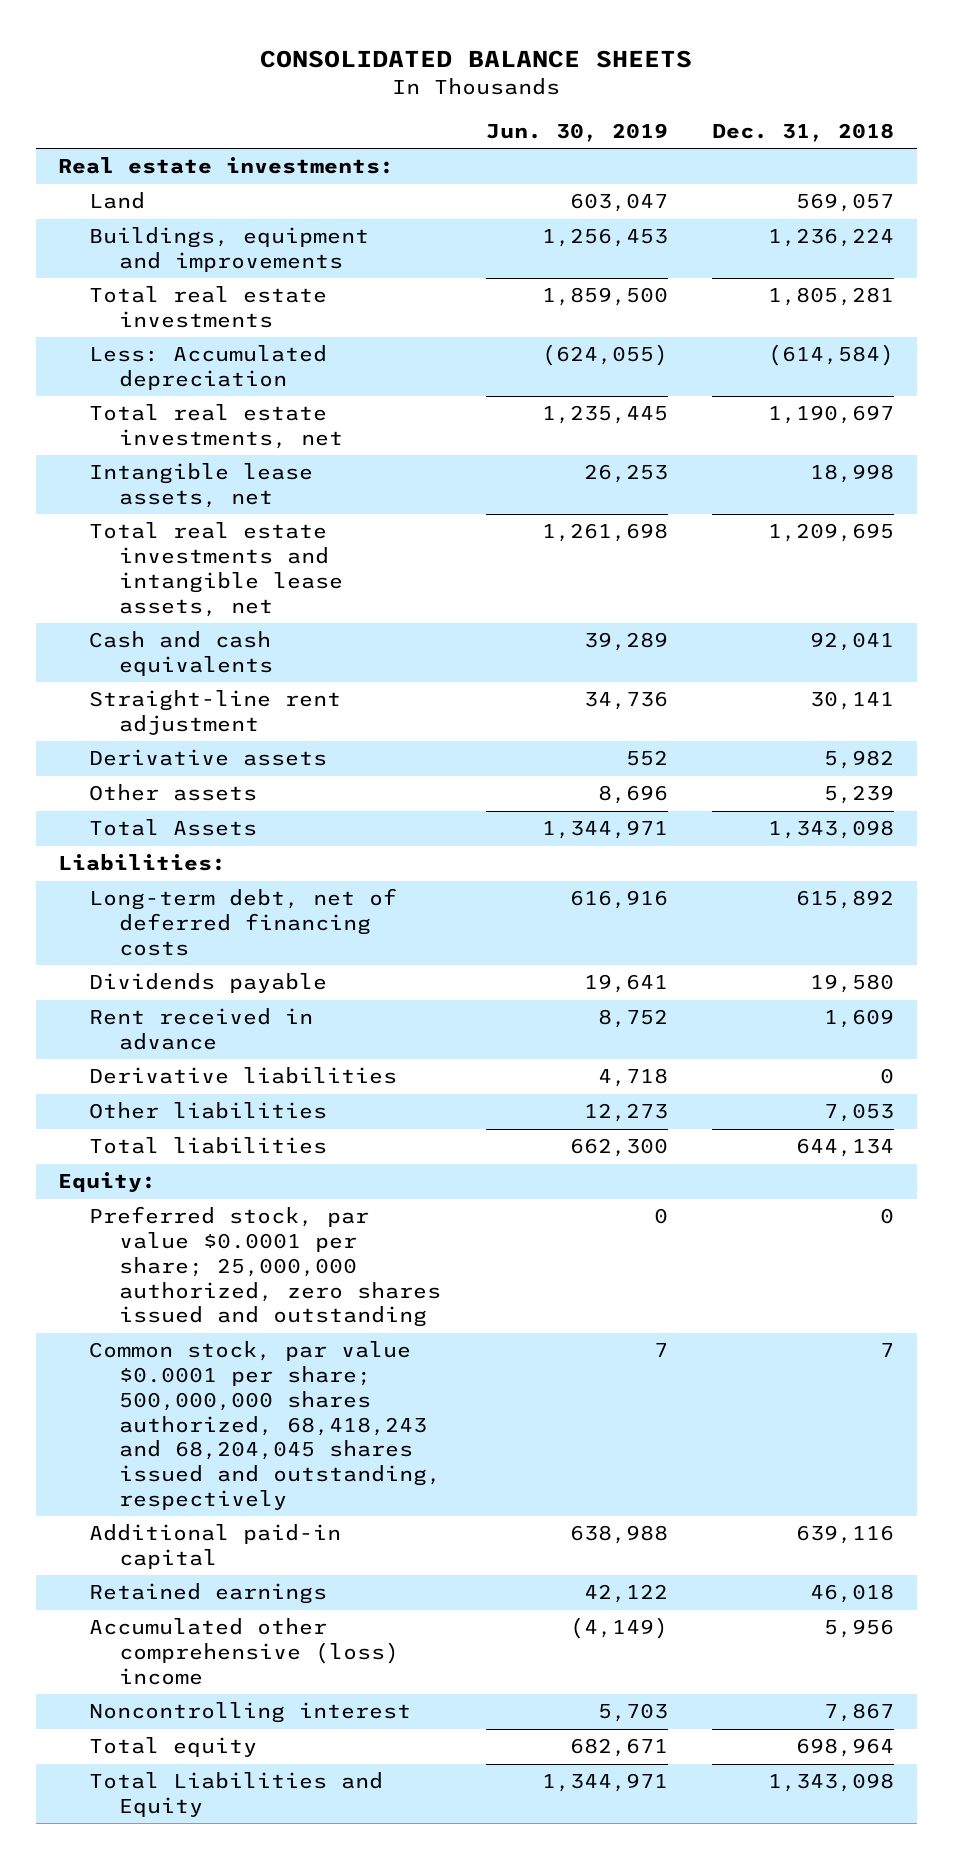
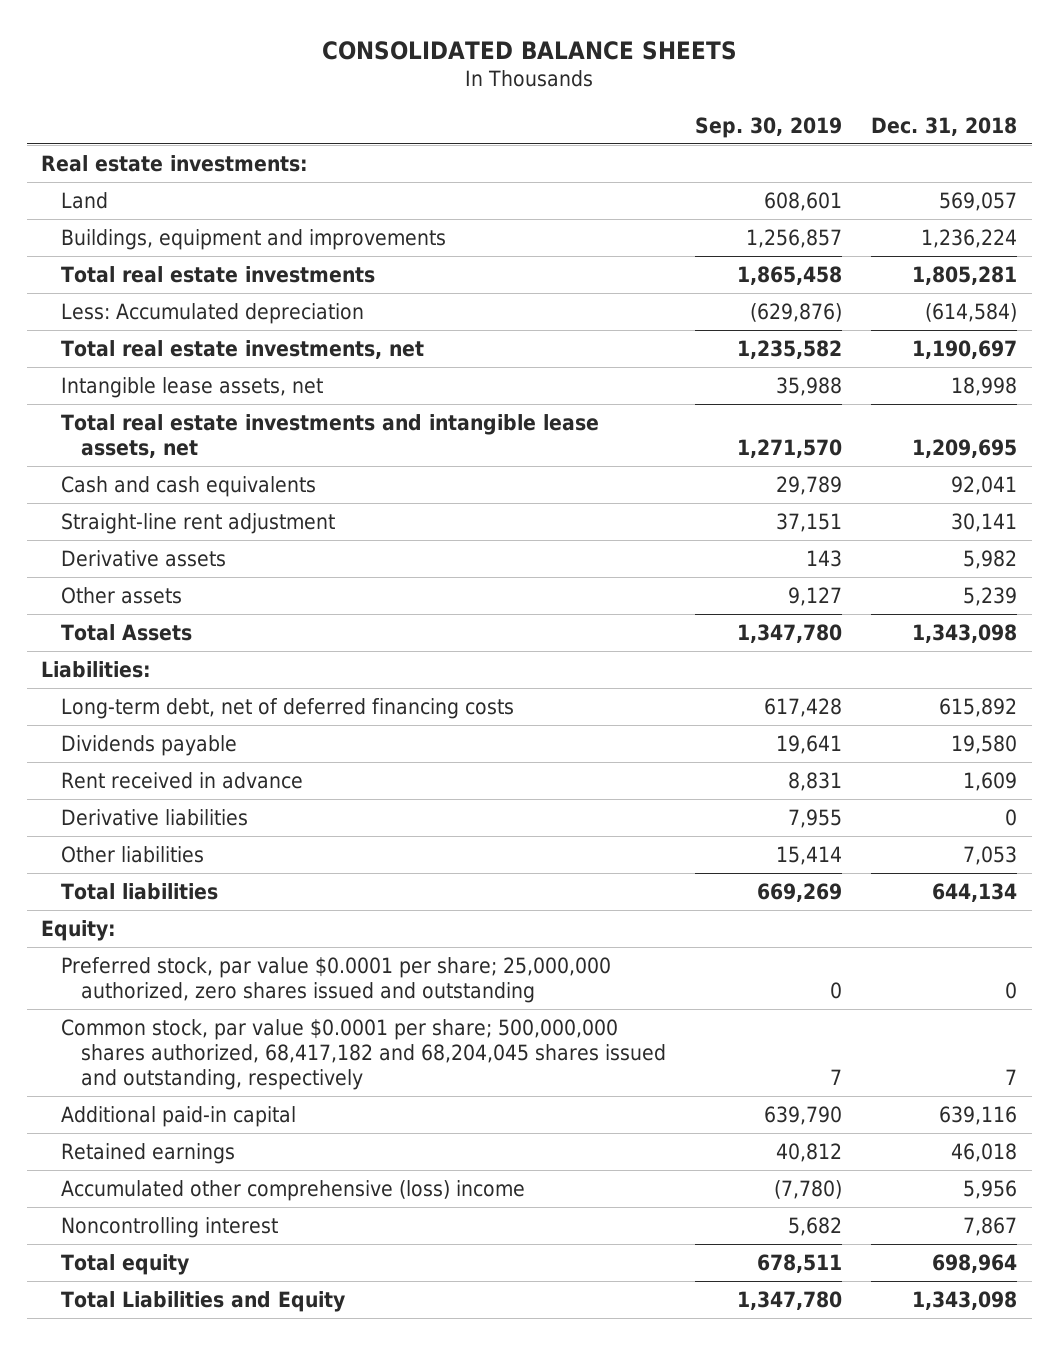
- | Jun. 30, 2019 | Dec. 31, 2018
+ | Sep. 30, 2019 | Dec. 31, 2018
- Common stock, par value $0.0001 per share; 500,000,000 shares authorized, 68,418,243 and 68,204,045 shares issued and outstanding, respectively | 7 | 7
+ Common stock, par value $0.0001 per share; 500,000,000 shares authorized, 68,417,182 and 68,204,045 shares issued and outstanding, respectively | 7 | 7

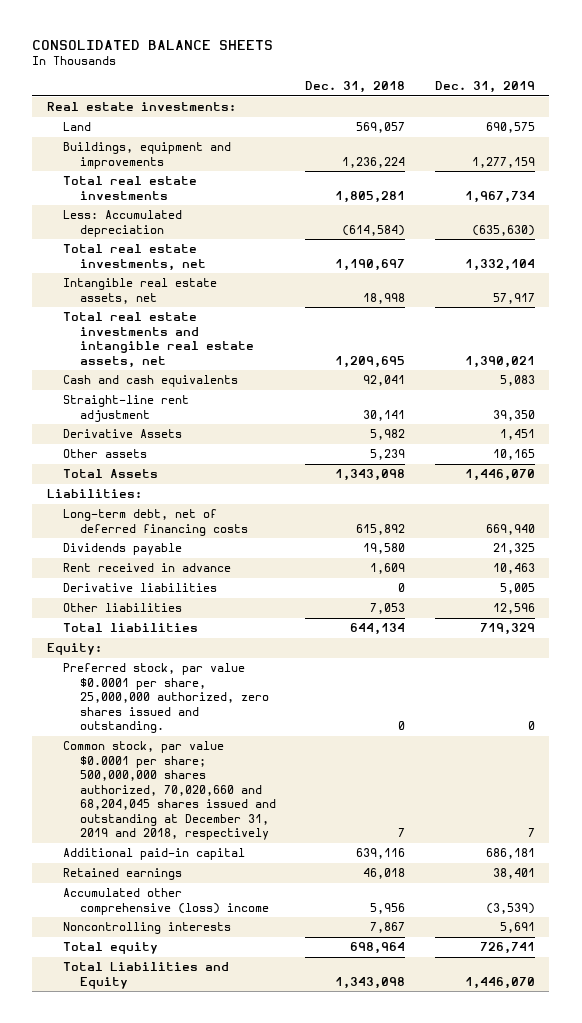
- | Sep. 30, 2019 | Dec. 31, 2018
+ | Dec. 31, 2018 | Dec. 31, 2019
- Intangible lease assets, net | 35,988 | 18,998
- Total real estate investments and intangible lease assets, net | 1,271,570 | 1,209,695
+ Intangible real estate assets, net | 18,998 | 57,917
+ Total real estate investments and intangible real estate assets, net | 1,209,695 | 1,390,021
- Derivative assets | 143 | 5,982
+ Derivative Assets | 5,982 | 1,451
- Preferred stock, par value $0.0001 per share; 25,000,000 authorized, zero shares issued and outstanding | 0 | 0
- Common stock, par value $0.0001 per share; 500,000,000 shares authorized, 68,417,182 and 68,204,045 shares issued and outstanding, respectively | 7 | 7
+ Preferred stock, par value $0.0001 per share, 25,000,000 authorized, zero shares issued and outstanding. | 0 | 0
+ Common stock, par value $0.0001 per share; 500,000,000 shares authorized, 70,020,660 and 68,204,045 shares issued and outstanding at December 31, 2019 and 2018, respectively | 7 | 7
- Noncontrolling interest | 5,682 | 7,867
+ Noncontrolling interests | 7,867 | 5,691

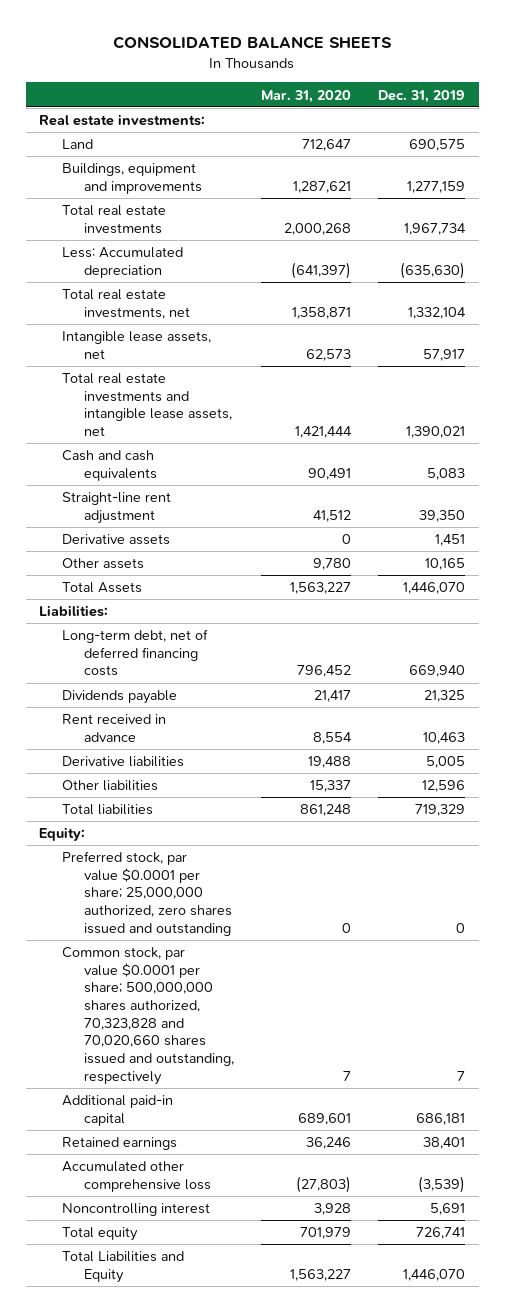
- | Dec. 31, 2018 | Dec. 31, 2019
+ | Mar. 31, 2020 | Dec. 31, 2019
- Intangible real estate assets, net | 18,998 | 57,917
- Total real estate investments and intangible real estate assets, net | 1,209,695 | 1,390,021
+ Intangible lease assets, net | 62,573 | 57,917
+ Total real estate investments and intangible lease assets, net | 1,421,444 | 1,390,021
- Derivative Assets | 5,982 | 1,451
+ Derivative assets | 0 | 1,451
- Preferred stock, par value $0.0001 per share, 25,000,000 authorized, zero shares issued and outstanding. | 0 | 0
- Common stock, par value $0.0001 per share; 500,000,000 shares authorized, 70,020,660 and 68,204,045 shares issued and outstanding at December 31, 2019 and 2018, respectively | 7 | 7
+ Preferred stock, par value $0.0001 per share; 25,000,000 authorized, zero shares issued and outstanding | 0 | 0
+ Common stock, par value $0.0001 per share; 500,000,000 shares authorized, 70,323,828 and 70,020,660 shares issued and outstanding, respectively | 7 | 7
- Accumulated other comprehensive (loss) income | 5,956 | (3,539)
- Noncontrolling interests | 7,867 | 5,691
+ Accumulated other comprehensive loss | (27,803) | (3,539)
+ Noncontrolling interest | 3,928 | 5,691

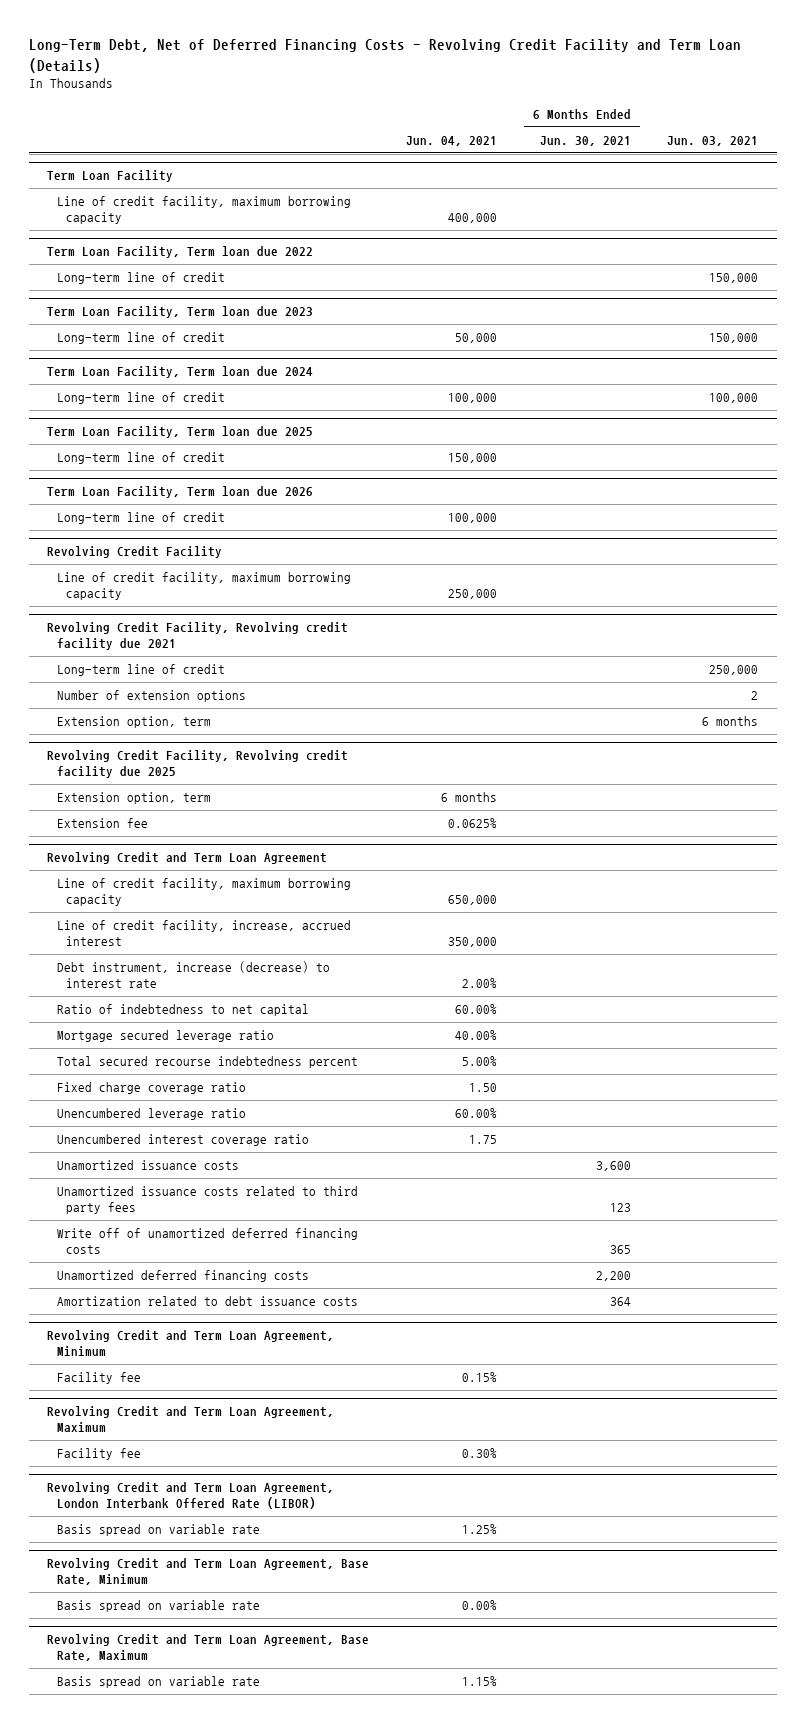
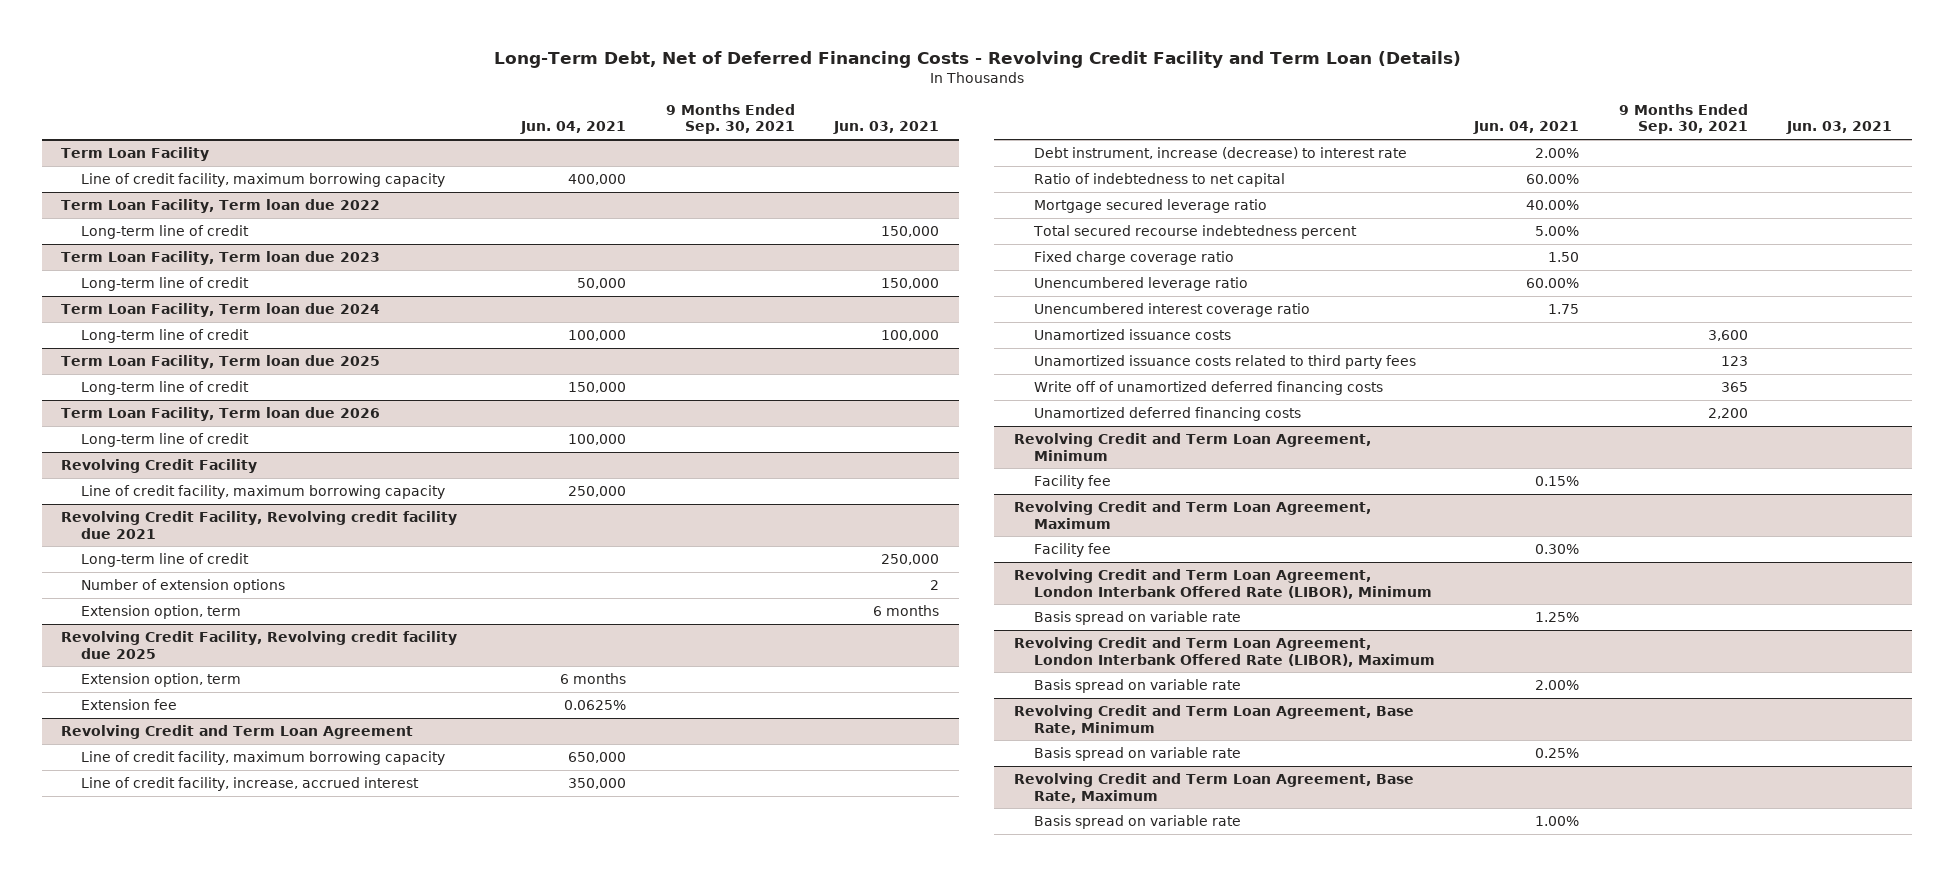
- | Jun. 04, 2021 | 6 Months Ended Jun. 30, 2021 | Jun. 03, 2021
+ | Jun. 04, 2021 | 9 Months Ended Sep. 30, 2021 | Jun. 03, 2021
@ Revolving Credit and Term Loan Agreement
- Amortization related to debt issuance costs | | 364 |
- Revolving Credit and Term Loan Agreement, London Interbank Offered Rate (LIBOR)
+ Revolving Credit and Term Loan Agreement, London Interbank Offered Rate (LIBOR), Minimum
+ Revolving Credit and Term Loan Agreement, London Interbank Offered Rate (LIBOR), Maximum
+ Basis spread on variable rate | 2.00% | |
@ Revolving Credit and Term Loan Agreement, Base Rate, Minimum
- Basis spread on variable rate | 0.00% | |
+ Basis spread on variable rate | 0.25% | |
@ Revolving Credit and Term Loan Agreement, Base Rate, Maximum
- Basis spread on variable rate | 1.15% | |
+ Basis spread on variable rate | 1.00% | |

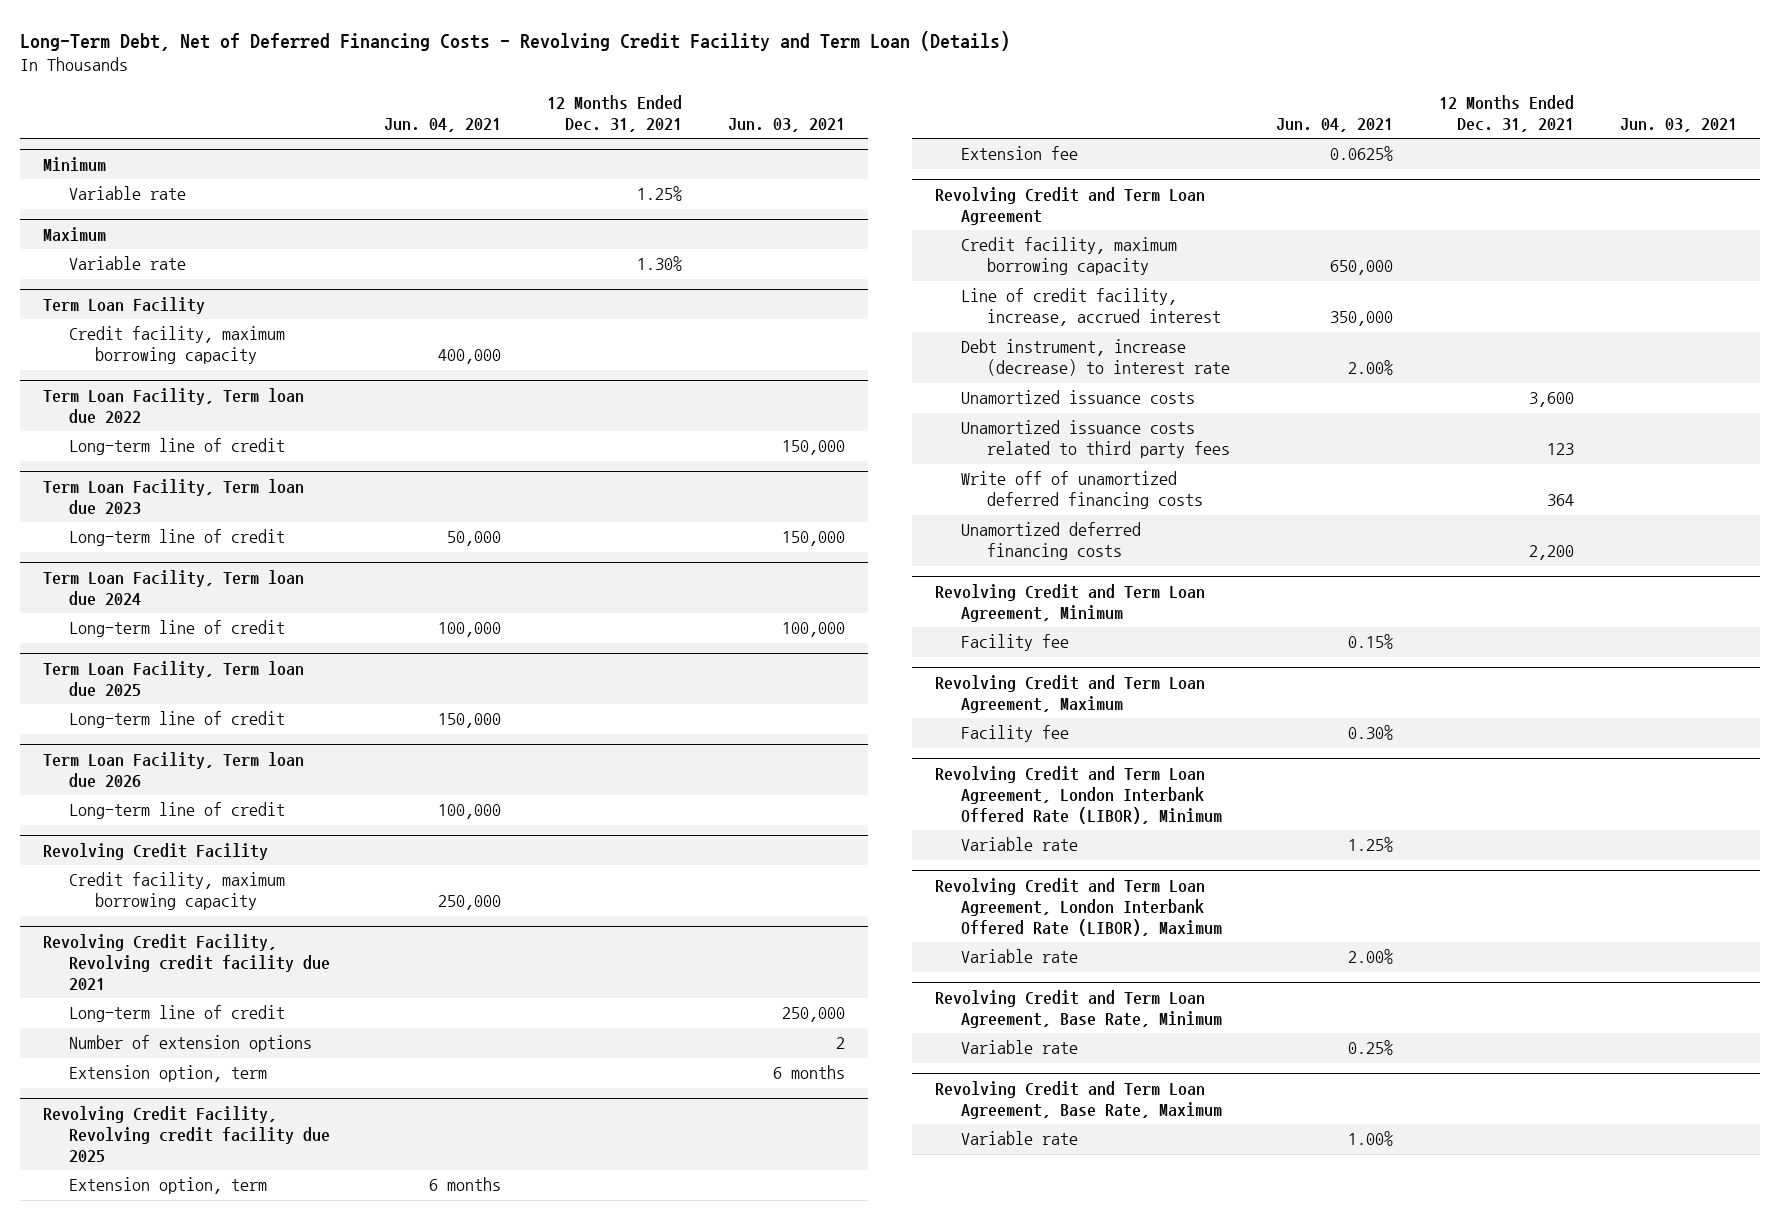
- | Jun. 04, 2021 | 9 Months Ended Sep. 30, 2021 | Jun. 03, 2021
+ | Jun. 04, 2021 | 12 Months Ended Dec. 31, 2021 | Jun. 03, 2021
+ Minimum
+ Variable rate | | 1.25% |
+ Maximum
+ Variable rate | | 1.30% |
@ Term Loan Facility
- Line of credit facility, maximum borrowing capacity | 400,000 | |
+ Credit facility, maximum borrowing capacity | 400,000 | |
@ Revolving Credit Facility
- Line of credit facility, maximum borrowing capacity | 250,000 | |
+ Credit facility, maximum borrowing capacity | 250,000 | |
@ Revolving Credit and Term Loan Agreement
- Line of credit facility, maximum borrowing capacity | 650,000 | |
+ Credit facility, maximum borrowing capacity | 650,000 | |
- Ratio of indebtedness to net capital | 60.00% | |
- Mortgage secured leverage ratio | 40.00% | |
- Total secured recourse indebtedness percent | 5.00% | |
- Fixed charge coverage ratio | 1.50 | |
- Unencumbered leverage ratio | 60.00% | |
- Unencumbered interest coverage ratio | 1.75 | |
@ Revolving Credit and Term Loan Agreement, London Interbank Offered Rate (LIBOR), Minimum
- Basis spread on variable rate | 1.25% | |
+ Variable rate | 1.25% | |
@ Revolving Credit and Term Loan Agreement, London Interbank Offered Rate (LIBOR), Maximum
- Basis spread on variable rate | 2.00% | |
+ Variable rate | 2.00% | |
@ Revolving Credit and Term Loan Agreement, Base Rate, Minimum
- Basis spread on variable rate | 0.25% | |
+ Variable rate | 0.25% | |
@ Revolving Credit and Term Loan Agreement, Base Rate, Maximum
- Basis spread on variable rate | 1.00% | |
+ Variable rate | 1.00% | |

